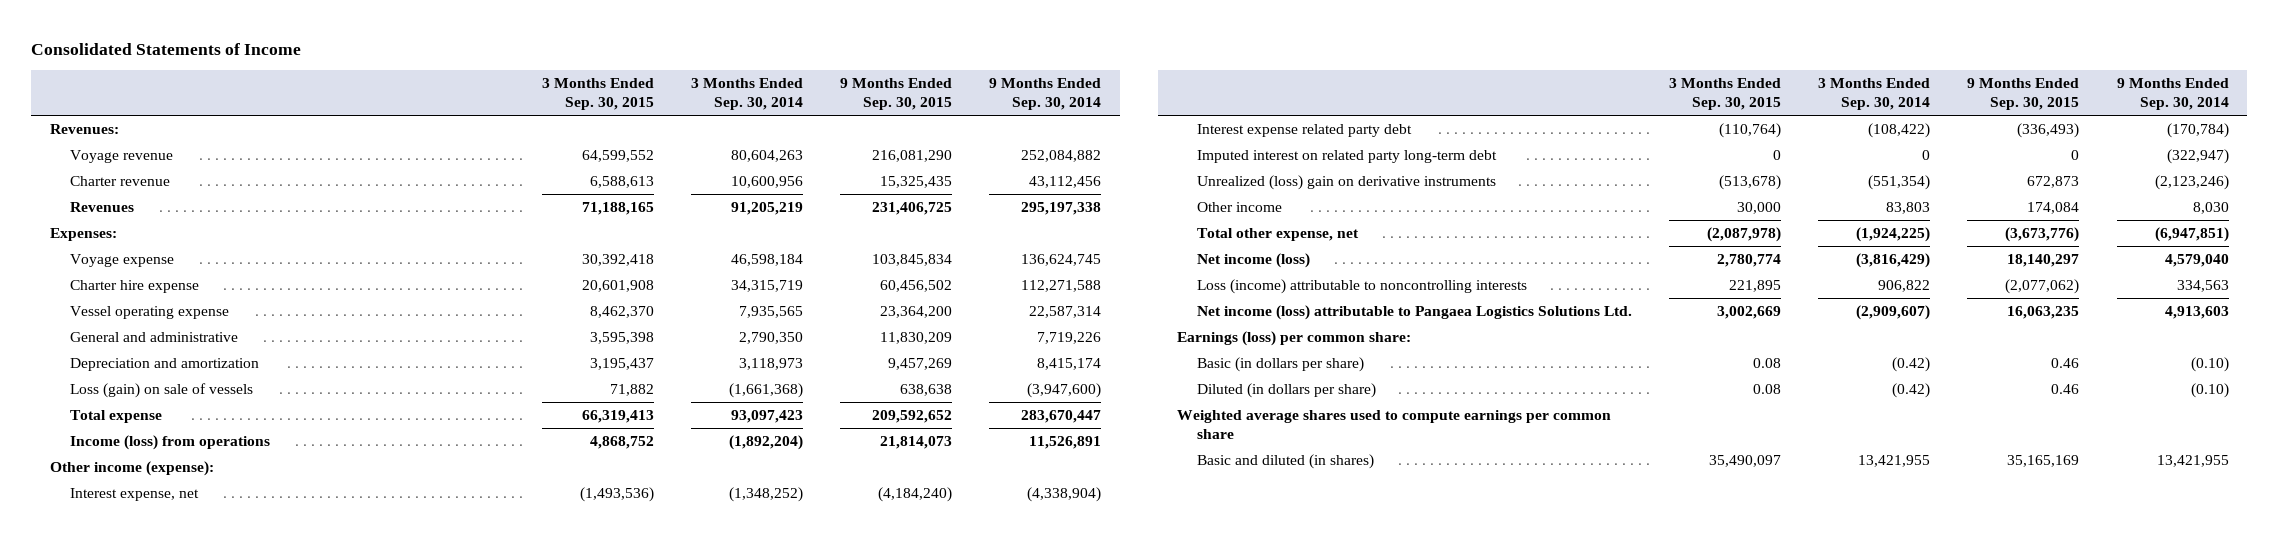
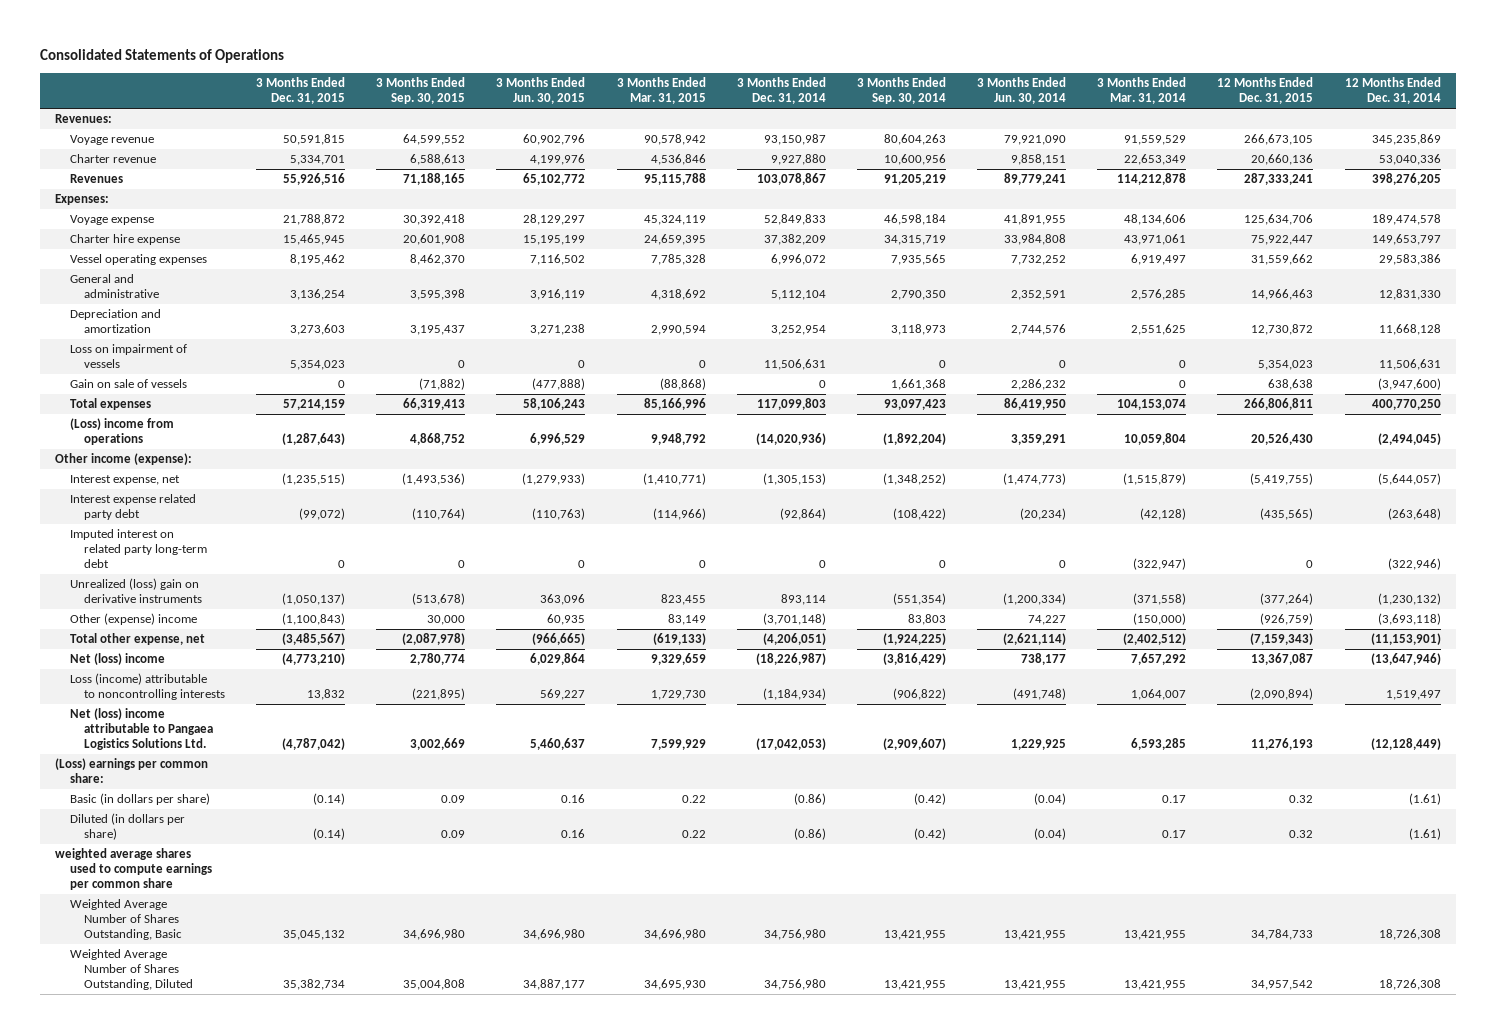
- Consolidated Statements of Income
+ Consolidated Statements of Operations
- | 3 Months Ended Sep. 30, 2015 | 3 Months Ended Sep. 30, 2014 | 9 Months Ended Sep. 30, 2015 | 9 Months Ended Sep. 30, 2014
+ | 3 Months Ended Dec. 31, 2015 | 3 Months Ended Sep. 30, 2015 | 3 Months Ended Jun. 30, 2015 | 3 Months Ended Mar. 31, 2015 | 3 Months Ended Dec. 31, 2014 | 3 Months Ended Sep. 30, 2014 | 3 Months Ended Jun. 30, 2014 | 3 Months Ended Mar. 31, 2014 | 12 Months Ended Dec. 31, 2015 | 12 Months Ended Dec. 31, 2014
- Vessel operating expense | 8,462,370 | 7,935,565 | 23,364,200 | 22,587,314
+ Vessel operating expenses | 8,195,462 | 8,462,370 | 7,116,502 | 7,785,328 | 6,996,072 | 7,935,565 | 7,732,252 | 6,919,497 | 31,559,662 | 29,583,386
- Loss (gain) on sale of vessels | 71,882 | (1,661,368) | 638,638 | (3,947,600)
- Total expense | 66,319,413 | 93,097,423 | 209,592,652 | 283,670,447
- Income (loss) from operations | 4,868,752 | (1,892,204) | 21,814,073 | 11,526,891
+ Loss on impairment of vessels | 5,354,023 | 0 | 0 | 0 | 11,506,631 | 0 | 0 | 0 | 5,354,023 | 11,506,631
+ Gain on sale of vessels | 0 | (71,882) | (477,888) | (88,868) | 0 | 1,661,368 | 2,286,232 | 0 | 638,638 | (3,947,600)
+ Total expenses | 57,214,159 | 66,319,413 | 58,106,243 | 85,166,996 | 117,099,803 | 93,097,423 | 86,419,950 | 104,153,074 | 266,806,811 | 400,770,250
+ (Loss) income from operations | (1,287,643) | 4,868,752 | 6,996,529 | 9,948,792 | (14,020,936) | (1,892,204) | 3,359,291 | 10,059,804 | 20,526,430 | (2,494,045)
- Other income | 30,000 | 83,803 | 174,084 | 8,030
+ Other (expense) income | (1,100,843) | 30,000 | 60,935 | 83,149 | (3,701,148) | 83,803 | 74,227 | (150,000) | (926,759) | (3,693,118)
- Net income (loss) | 2,780,774 | (3,816,429) | 18,140,297 | 4,579,040
- Loss (income) attributable to noncontrolling interests | 221,895 | 906,822 | (2,077,062) | 334,563
- Net income (loss) attributable to Pangaea Logistics Solutions Ltd. | 3,002,669 | (2,909,607) | 16,063,235 | 4,913,603
- Earnings (loss) per common share:
- Basic (in dollars per share) | 0.08 | (0.42) | 0.46 | (0.10)
- Diluted (in dollars per share) | 0.08 | (0.42) | 0.46 | (0.10)
- Weighted average shares used to compute earnings per common share
- Basic and diluted (in shares) | 35,490,097 | 13,421,955 | 35,165,169 | 13,421,955
+ Net (loss) income | (4,773,210) | 2,780,774 | 6,029,864 | 9,329,659 | (18,226,987) | (3,816,429) | 738,177 | 7,657,292 | 13,367,087 | (13,647,946)
+ Loss (income) attributable to noncontrolling interests | 13,832 | (221,895) | 569,227 | 1,729,730 | (1,184,934) | (906,822) | (491,748) | 1,064,007 | (2,090,894) | 1,519,497
+ Net (loss) income attributable to Pangaea Logistics Solutions Ltd. | (4,787,042) | 3,002,669 | 5,460,637 | 7,599,929 | (17,042,053) | (2,909,607) | 1,229,925 | 6,593,285 | 11,276,193 | (12,128,449)
+ (Loss) earnings per common share:
+ Basic (in dollars per share) | (0.14) | 0.09 | 0.16 | 0.22 | (0.86) | (0.42) | (0.04) | 0.17 | 0.32 | (1.61)
+ Diluted (in dollars per share) | (0.14) | 0.09 | 0.16 | 0.22 | (0.86) | (0.42) | (0.04) | 0.17 | 0.32 | (1.61)
+ weighted average shares used to compute earnings per common share
+ Weighted Average Number of Shares Outstanding, Basic | 35,045,132 | 34,696,980 | 34,696,980 | 34,696,980 | 34,756,980 | 13,421,955 | 13,421,955 | 13,421,955 | 34,784,733 | 18,726,308
+ Weighted Average Number of Shares Outstanding, Diluted | 35,382,734 | 35,004,808 | 34,887,177 | 34,695,930 | 34,756,980 | 13,421,955 | 13,421,955 | 13,421,955 | 34,957,542 | 18,726,308

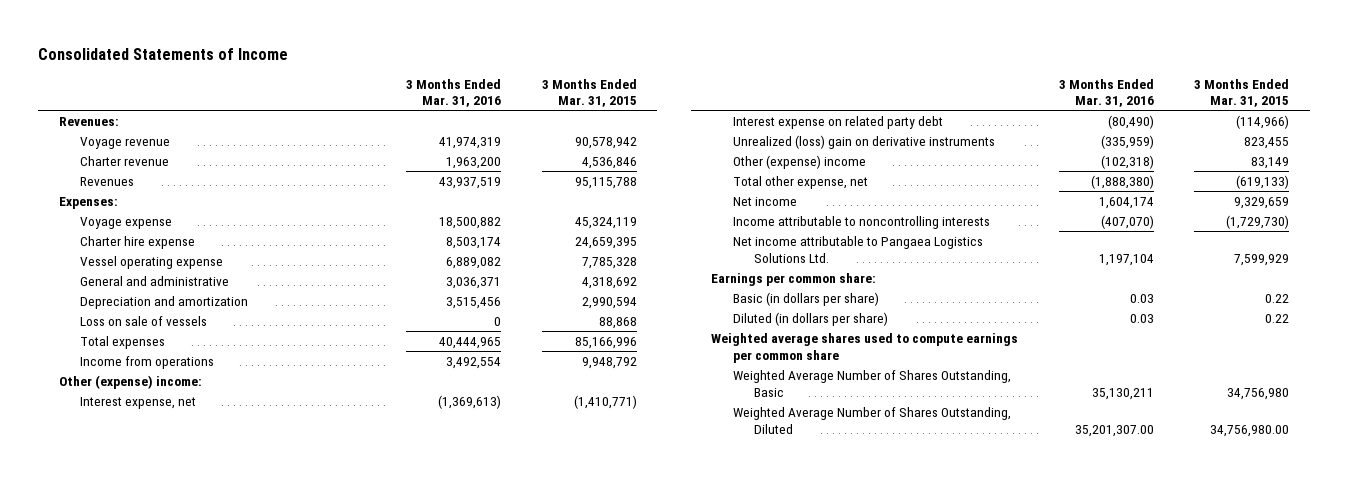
- Consolidated Statements of Operations
+ Consolidated Statements of Income
- | 3 Months Ended Dec. 31, 2015 | 3 Months Ended Sep. 30, 2015 | 3 Months Ended Jun. 30, 2015 | 3 Months Ended Mar. 31, 2015 | 3 Months Ended Dec. 31, 2014 | 3 Months Ended Sep. 30, 2014 | 3 Months Ended Jun. 30, 2014 | 3 Months Ended Mar. 31, 2014 | 12 Months Ended Dec. 31, 2015 | 12 Months Ended Dec. 31, 2014
+ | 3 Months Ended Mar. 31, 2016 | 3 Months Ended Mar. 31, 2015
- Vessel operating expenses | 8,195,462 | 8,462,370 | 7,116,502 | 7,785,328 | 6,996,072 | 7,935,565 | 7,732,252 | 6,919,497 | 31,559,662 | 29,583,386
+ Vessel operating expense | 6,889,082 | 7,785,328
- Loss on impairment of vessels | 5,354,023 | 0 | 0 | 0 | 11,506,631 | 0 | 0 | 0 | 5,354,023 | 11,506,631
- Gain on sale of vessels | 0 | (71,882) | (477,888) | (88,868) | 0 | 1,661,368 | 2,286,232 | 0 | 638,638 | (3,947,600)
+ Loss on sale of vessels | 0 | 88,868
- (Loss) income from operations | (1,287,643) | 4,868,752 | 6,996,529 | 9,948,792 | (14,020,936) | (1,892,204) | 3,359,291 | 10,059,804 | 20,526,430 | (2,494,045)
- Other income (expense):
+ Income from operations | 3,492,554 | 9,948,792
+ Other (expense) income:
- Interest expense related party debt | (99,072) | (110,764) | (110,763) | (114,966) | (92,864) | (108,422) | (20,234) | (42,128) | (435,565) | (263,648)
- Imputed interest on related party long-term debt | 0 | 0 | 0 | 0 | 0 | 0 | 0 | (322,947) | 0 | (322,946)
+ Interest expense on related party debt | (80,490) | (114,966)
- Net (loss) income | (4,773,210) | 2,780,774 | 6,029,864 | 9,329,659 | (18,226,987) | (3,816,429) | 738,177 | 7,657,292 | 13,367,087 | (13,647,946)
- Loss (income) attributable to noncontrolling interests | 13,832 | (221,895) | 569,227 | 1,729,730 | (1,184,934) | (906,822) | (491,748) | 1,064,007 | (2,090,894) | 1,519,497
- Net (loss) income attributable to Pangaea Logistics Solutions Ltd. | (4,787,042) | 3,002,669 | 5,460,637 | 7,599,929 | (17,042,053) | (2,909,607) | 1,229,925 | 6,593,285 | 11,276,193 | (12,128,449)
- (Loss) earnings per common share:
+ Net income | 1,604,174 | 9,329,659
+ Income attributable to noncontrolling interests | (407,070) | (1,729,730)
+ Net income attributable to Pangaea Logistics Solutions Ltd. | 1,197,104 | 7,599,929
+ Earnings per common share:
- weighted average shares used to compute earnings per common share
- Weighted Average Number of Shares Outstanding, Basic | 35,045,132 | 34,696,980 | 34,696,980 | 34,696,980 | 34,756,980 | 13,421,955 | 13,421,955 | 13,421,955 | 34,784,733 | 18,726,308
- Weighted Average Number of Shares Outstanding, Diluted | 35,382,734 | 35,004,808 | 34,887,177 | 34,695,930 | 34,756,980 | 13,421,955 | 13,421,955 | 13,421,955 | 34,957,542 | 18,726,308
+ Weighted average shares used to compute earnings per common share
+ Weighted Average Number of Shares Outstanding, Basic | 35,130,211 | 34,756,980
+ Weighted Average Number of Shares Outstanding, Diluted | 35,201,307.00 | 34,756,980.00

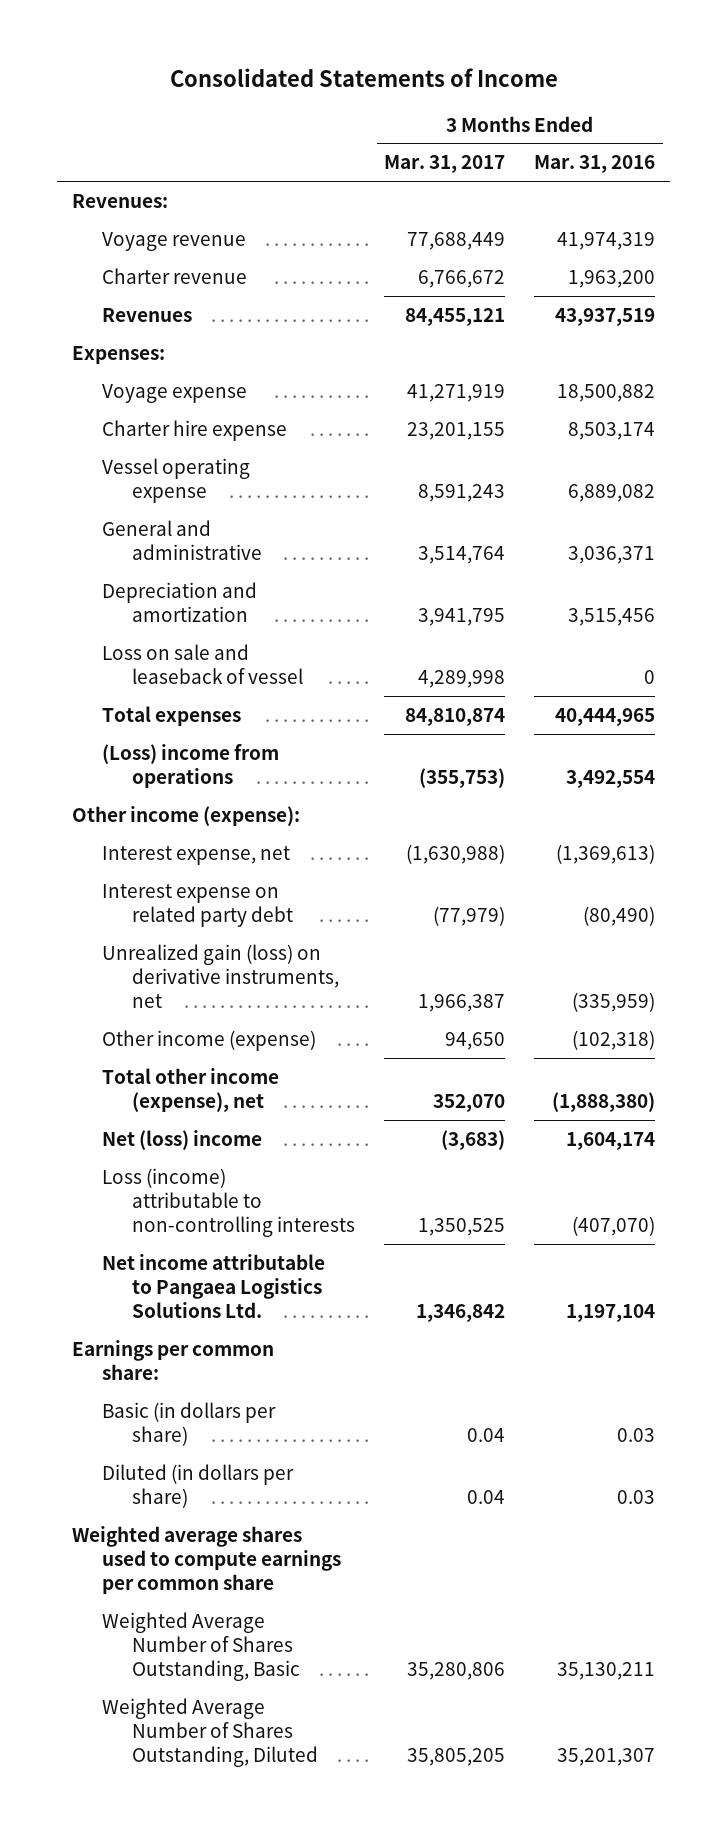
- | 3 Months Ended Mar. 31, 2016 | 3 Months Ended Mar. 31, 2015
+ | 3 Months Ended Mar. 31, 2017 | 3 Months Ended Mar. 31, 2016
- Loss on sale of vessels | 0 | 88,868
+ Loss on sale and leaseback of vessel | 4,289,998 | 0
- Income from operations | 3,492,554 | 9,948,792
- Other (expense) income:
+ (Loss) income from operations | (355,753) | 3,492,554
+ Other income (expense):
- Unrealized (loss) gain on derivative instruments | (335,959) | 823,455
- Other (expense) income | (102,318) | 83,149
- Total other expense, net | (1,888,380) | (619,133)
- Net income | 1,604,174 | 9,329,659
- Income attributable to noncontrolling interests | (407,070) | (1,729,730)
+ Unrealized gain (loss) on derivative instruments, net | 1,966,387 | (335,959)
+ Other income (expense) | 94,650 | (102,318)
+ Total other income (expense), net | 352,070 | (1,888,380)
+ Net (loss) income | (3,683) | 1,604,174
+ Loss (income) attributable to non-controlling interests | 1,350,525 | (407,070)
- Weighted Average Number of Shares Outstanding, Diluted | 35,201,307.00 | 34,756,980.00
+ Weighted Average Number of Shares Outstanding, Diluted | 35,805,205 | 35,201,307

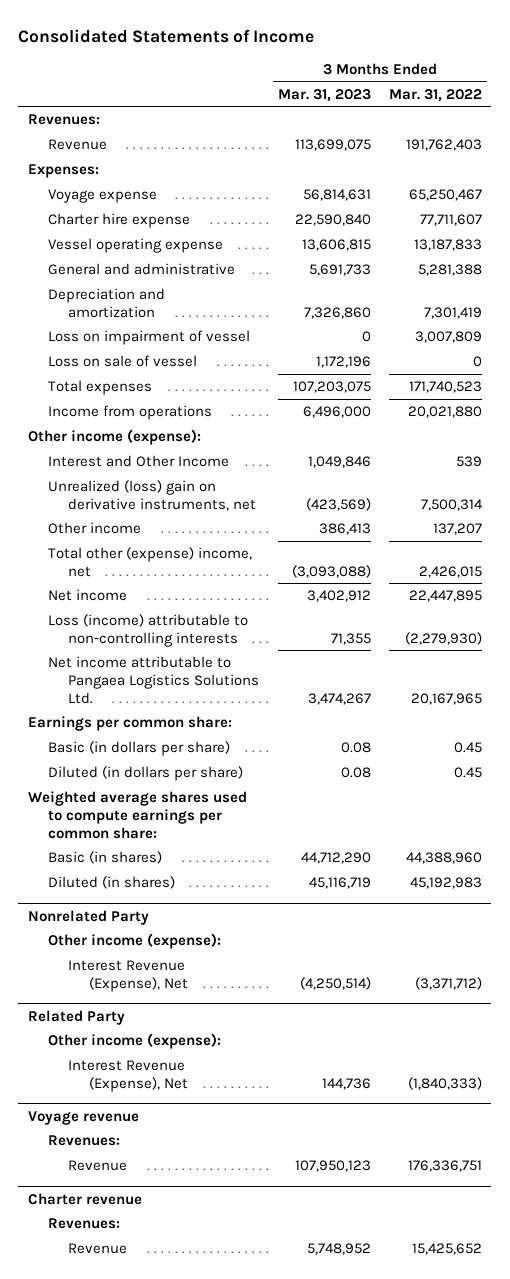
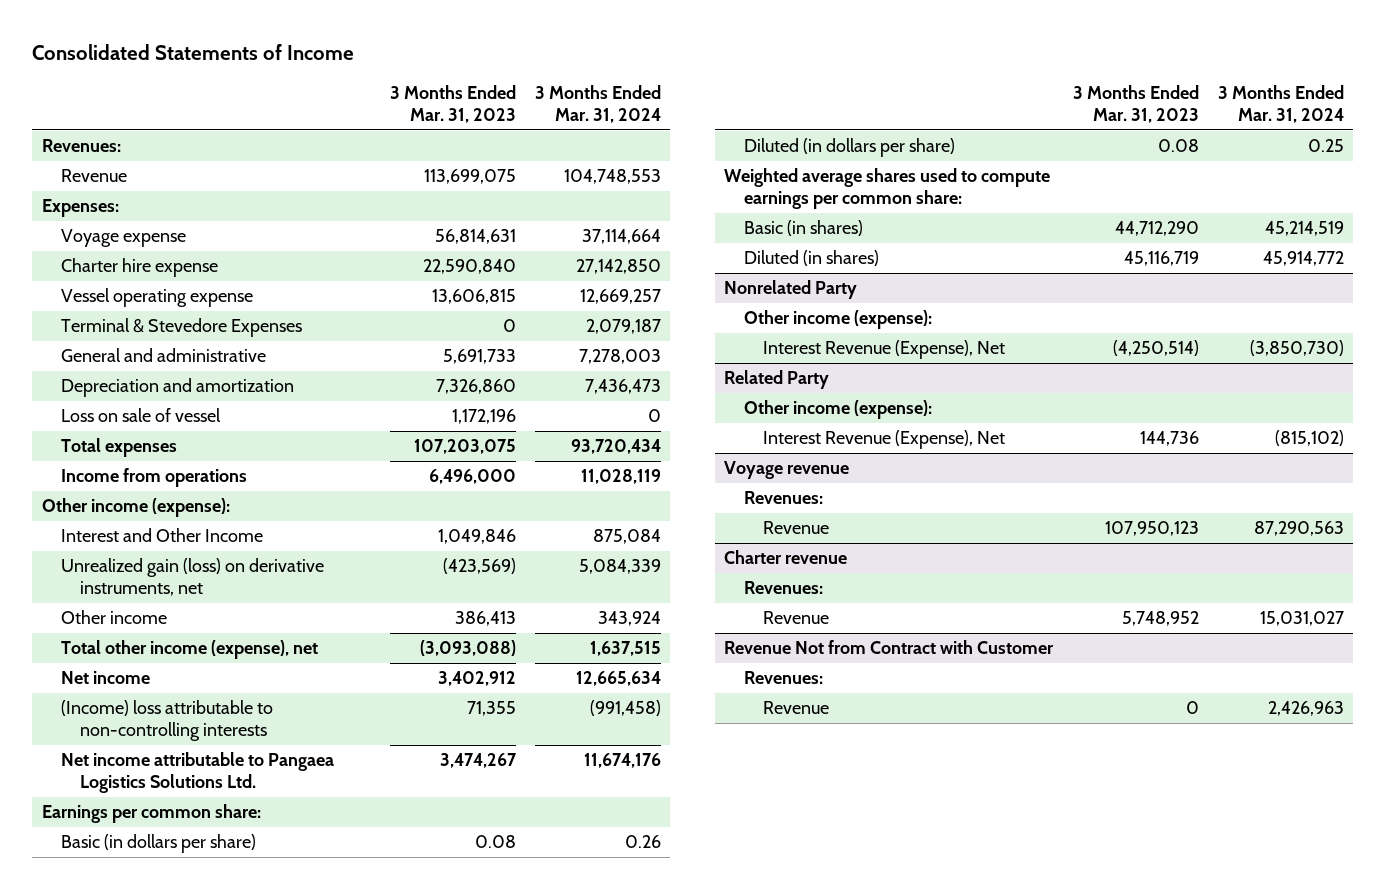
- | 3 Months Ended Mar. 31, 2023 | 3 Months Ended Mar. 31, 2022
+ | 3 Months Ended Mar. 31, 2023 | 3 Months Ended Mar. 31, 2024
+ Terminal & Stevedore Expenses | 0 | 2,079,187
- Loss on impairment of vessel | 0 | 3,007,809
- Unrealized (loss) gain on derivative instruments, net | (423,569) | 7,500,314
+ Unrealized gain (loss) on derivative instruments, net | (423,569) | 5,084,339
- Total other (expense) income, net | (3,093,088) | 2,426,015
+ Total other income (expense), net | (3,093,088) | 1,637,515
- Loss (income) attributable to non-controlling interests | 71,355 | (2,279,930)
+ (Income) loss attributable to non-controlling interests | 71,355 | (991,458)
+ Revenue Not from Contract with Customer
+ Revenues:
+ Revenue | 0 | 2,426,963

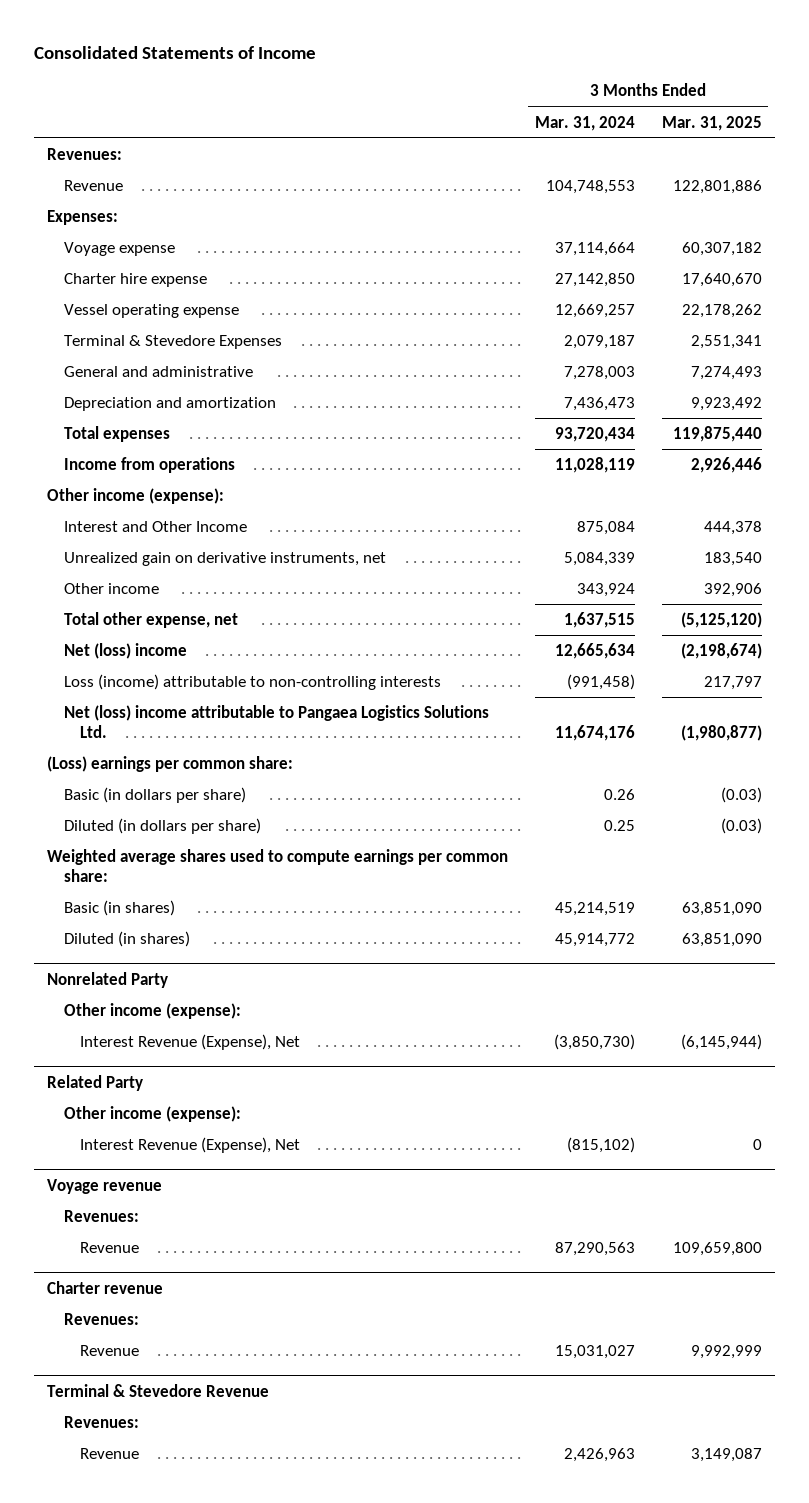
- | 3 Months Ended Mar. 31, 2023 | 3 Months Ended Mar. 31, 2024
+ | 3 Months Ended Mar. 31, 2024 | 3 Months Ended Mar. 31, 2025
- Loss on sale of vessel | 1,172,196 | 0
- Unrealized gain (loss) on derivative instruments, net | (423,569) | 5,084,339
+ Unrealized gain on derivative instruments, net | 5,084,339 | 183,540
- Total other income (expense), net | (3,093,088) | 1,637,515
- Net income | 3,402,912 | 12,665,634
- (Income) loss attributable to non-controlling interests | 71,355 | (991,458)
- Net income attributable to Pangaea Logistics Solutions Ltd. | 3,474,267 | 11,674,176
- Earnings per common share:
+ Total other expense, net | 1,637,515 | (5,125,120)
+ Net (loss) income | 12,665,634 | (2,198,674)
+ Loss (income) attributable to non-controlling interests | (991,458) | 217,797
+ Net (loss) income attributable to Pangaea Logistics Solutions Ltd. | 11,674,176 | (1,980,877)
+ (Loss) earnings per common share:
- Revenue Not from Contract with Customer
+ Terminal & Stevedore Revenue

